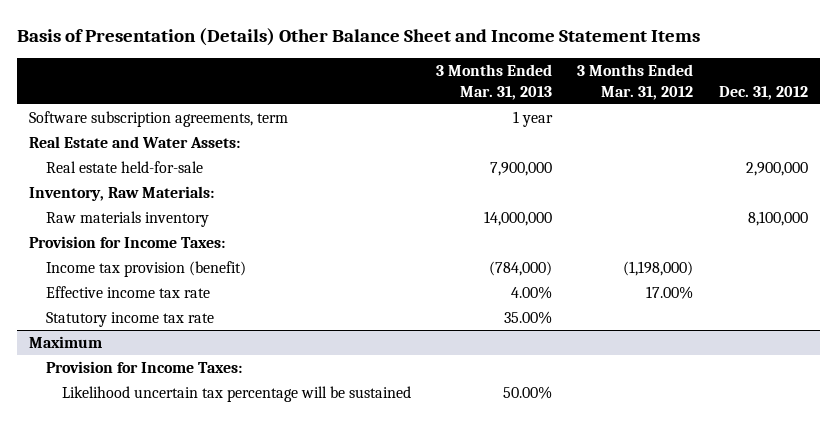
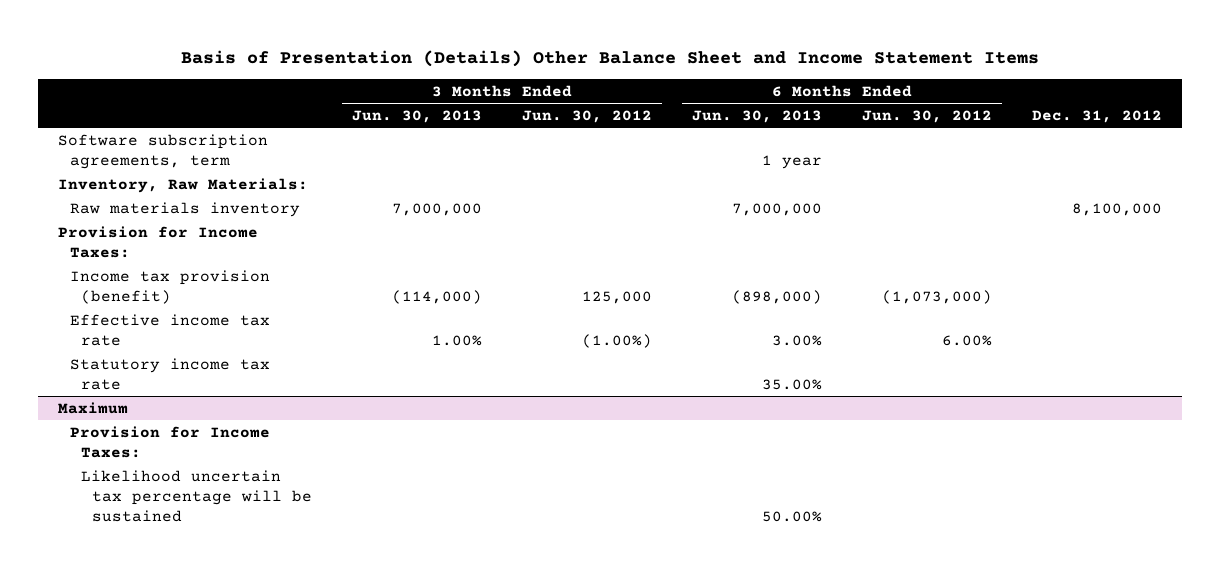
- | 3 Months Ended Mar. 31, 2013 | 3 Months Ended Mar. 31, 2012 | Dec. 31, 2012
+ | 3 Months Ended Jun. 30, 2013 | 3 Months Ended Jun. 30, 2012 | 6 Months Ended Jun. 30, 2013 | 6 Months Ended Jun. 30, 2012 | Dec. 31, 2012
- Real Estate and Water Assets:
- Real estate held-for-sale | 7,900,000 | | 2,900,000

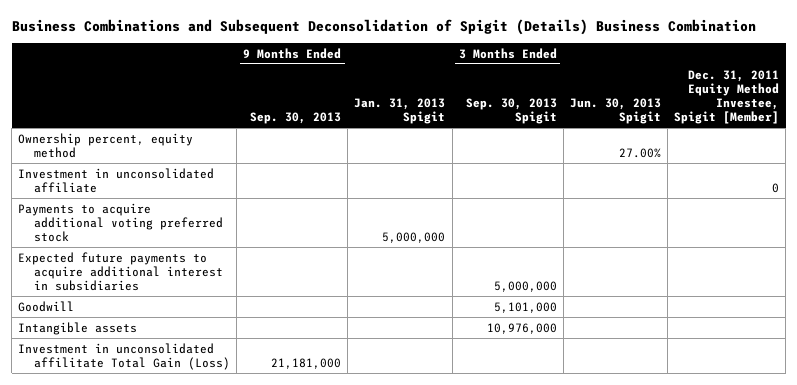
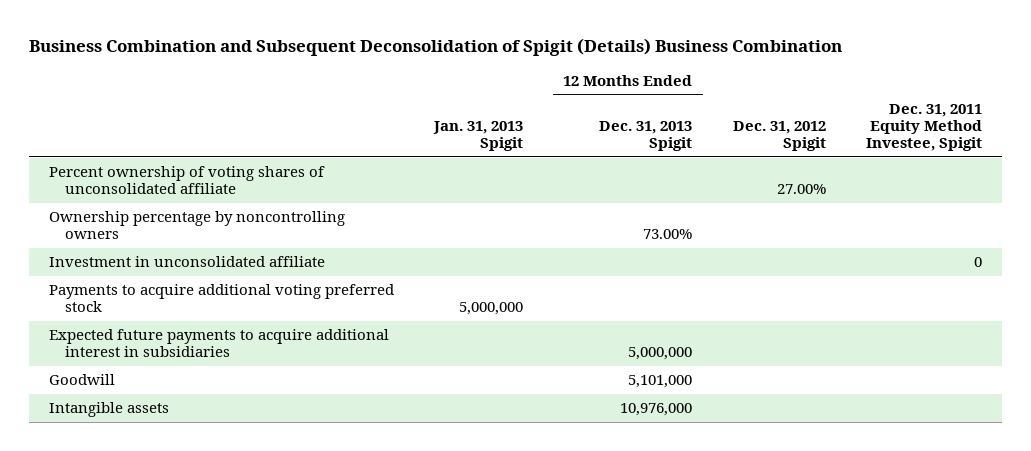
- Business Combinations and Subsequent Deconsolidation of Spigit (Details) Business Combination
+ Business Combination and Subsequent Deconsolidation of Spigit (Details) Business Combination
- | 9 Months Ended Sep. 30, 2013 | Jan. 31, 2013 Spigit | 3 Months Ended Sep. 30, 2013 Spigit | Jun. 30, 2013 Spigit | Dec. 31, 2011 Equity Method Investee, Spigit [Member]
+ | Jan. 31, 2013 Spigit | 12 Months Ended Dec. 31, 2013 Spigit | Dec. 31, 2012 Spigit | Dec. 31, 2011 Equity Method Investee, Spigit
- Ownership percent, equity method | | | | 27.00% |
+ Percent ownership of voting shares of unconsolidated affiliate | | | 27.00% |
+ Ownership percentage by noncontrolling owners | | 73.00% | |
- Investment in unconsolidated affilitate Total Gain (Loss) | 21,181,000 | | | |

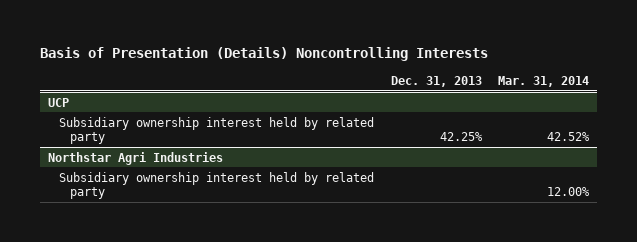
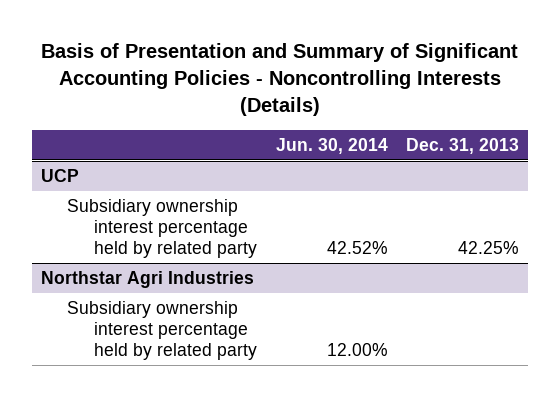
- Basis of Presentation (Details) Noncontrolling Interests
+ Basis of Presentation and Summary of Significant Accounting Policies - Noncontrolling Interests (Details)
- | Dec. 31, 2013 | Mar. 31, 2014
+ | Jun. 30, 2014 | Dec. 31, 2013
@ UCP
- Subsidiary ownership interest held by related party | 42.25% | 42.52%
+ Subsidiary ownership interest percentage held by related party | 42.52% | 42.25%
@ Northstar Agri Industries
- Subsidiary ownership interest held by related party | | 12.00%
+ Subsidiary ownership interest percentage held by related party | 12.00% |

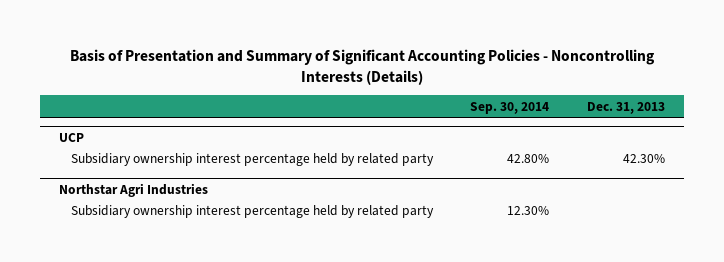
- | Jun. 30, 2014 | Dec. 31, 2013
+ | Sep. 30, 2014 | Dec. 31, 2013
@ UCP
- Subsidiary ownership interest percentage held by related party | 42.52% | 42.25%
+ Subsidiary ownership interest percentage held by related party | 42.80% | 42.30%

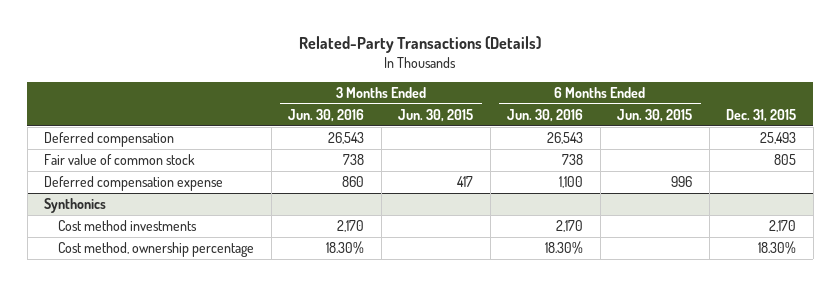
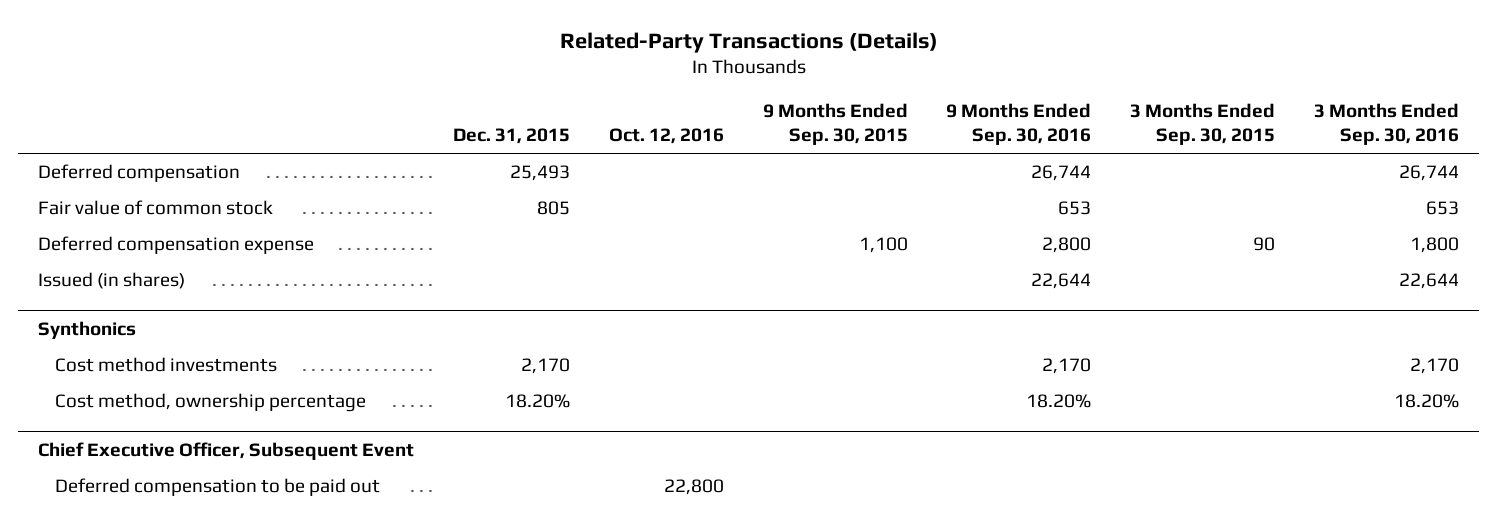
- | 3 Months Ended Jun. 30, 2016 | 3 Months Ended Jun. 30, 2015 | 6 Months Ended Jun. 30, 2016 | 6 Months Ended Jun. 30, 2015 | Dec. 31, 2015
+ | Dec. 31, 2015 | Oct. 12, 2016 | 9 Months Ended Sep. 30, 2015 | 9 Months Ended Sep. 30, 2016 | 3 Months Ended Sep. 30, 2015 | 3 Months Ended Sep. 30, 2016
+ Issued (in shares) | | | | 22,644 | | 22,644
@ Synthonics
- Cost method, ownership percentage | 18.30% | | 18.30% | | 18.30%
+ Cost method, ownership percentage | 18.20% | | | 18.20% | | 18.20%
+ Chief Executive Officer, Subsequent Event
+ Deferred compensation to be paid out | | 22,800 | | | |

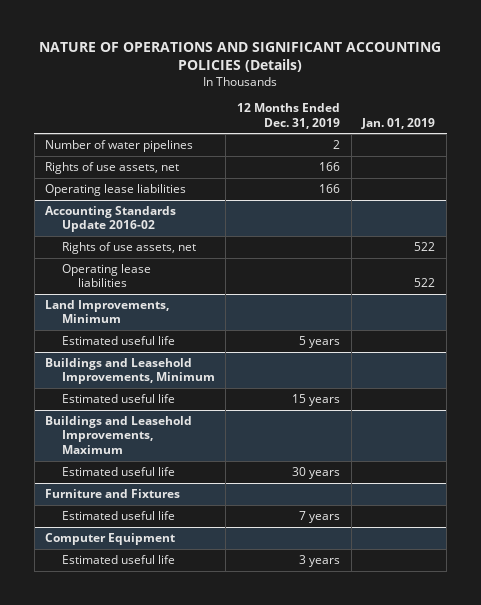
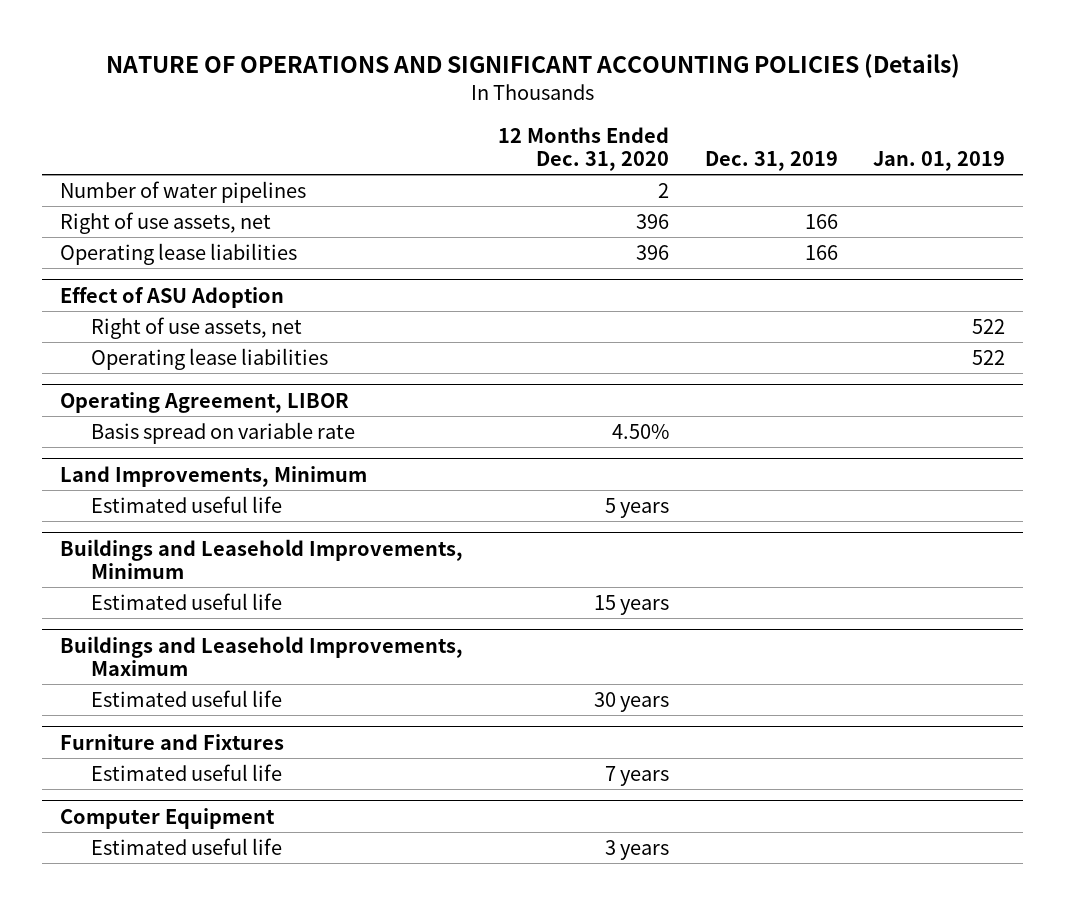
- | 12 Months Ended Dec. 31, 2019 | Jan. 01, 2019
+ | 12 Months Ended Dec. 31, 2020 | Dec. 31, 2019 | Jan. 01, 2019
- Rights of use assets, net | 166 |
+ Right of use assets, net | 396 | 166 |
- Accounting Standards Update 2016-02
- Rights of use assets, net | | 522
+ Effect of ASU Adoption
+ Right of use assets, net | | | 522
+ Operating Agreement, LIBOR
+ Basis spread on variable rate | 4.50% | |

